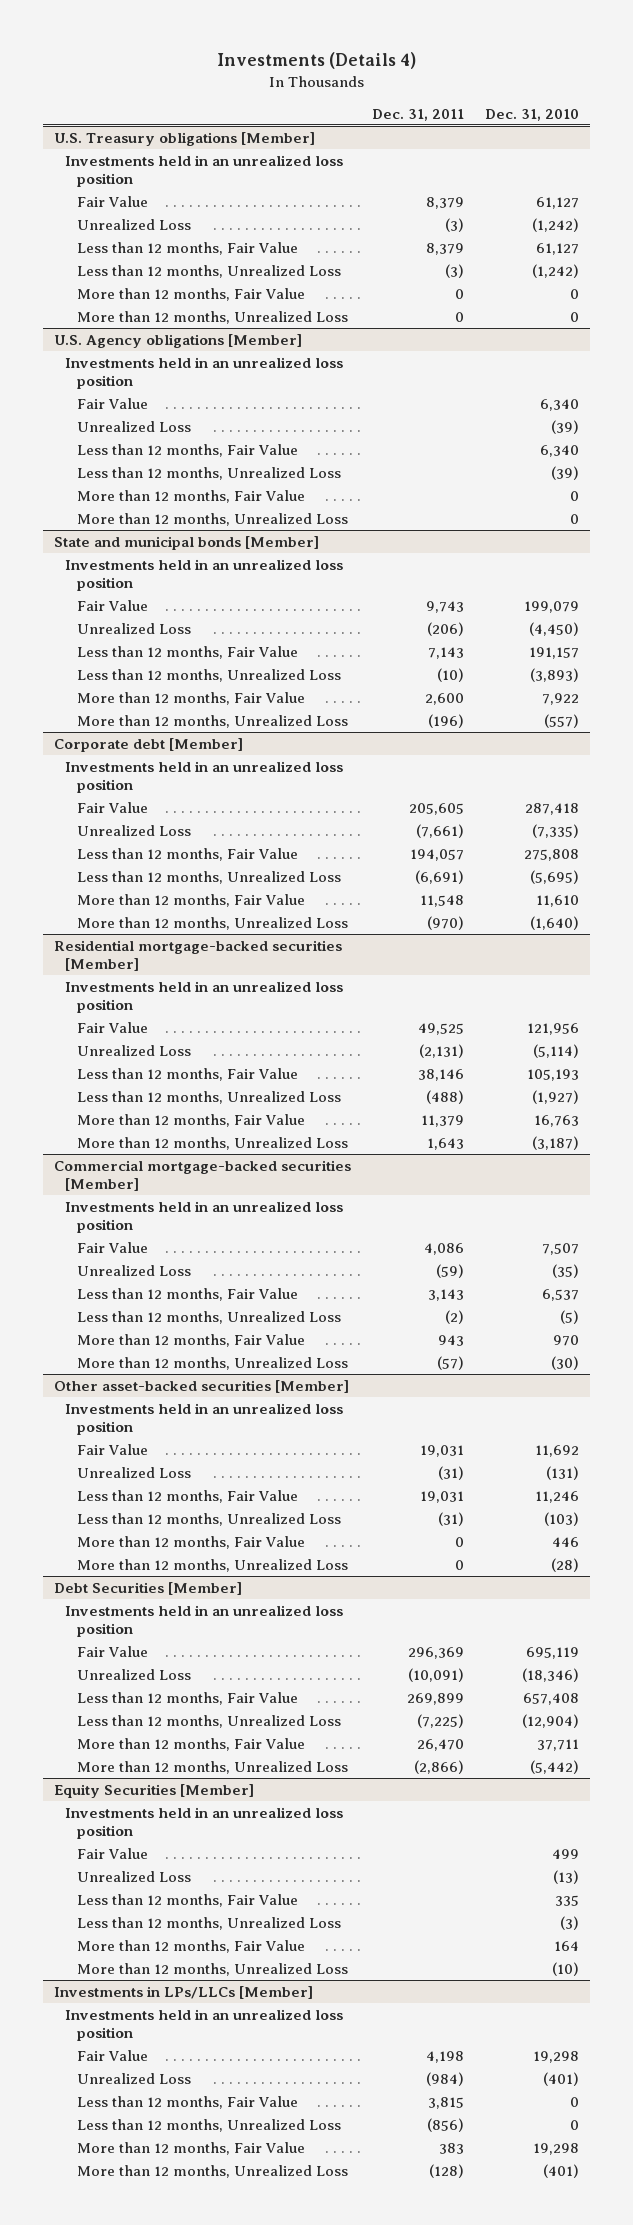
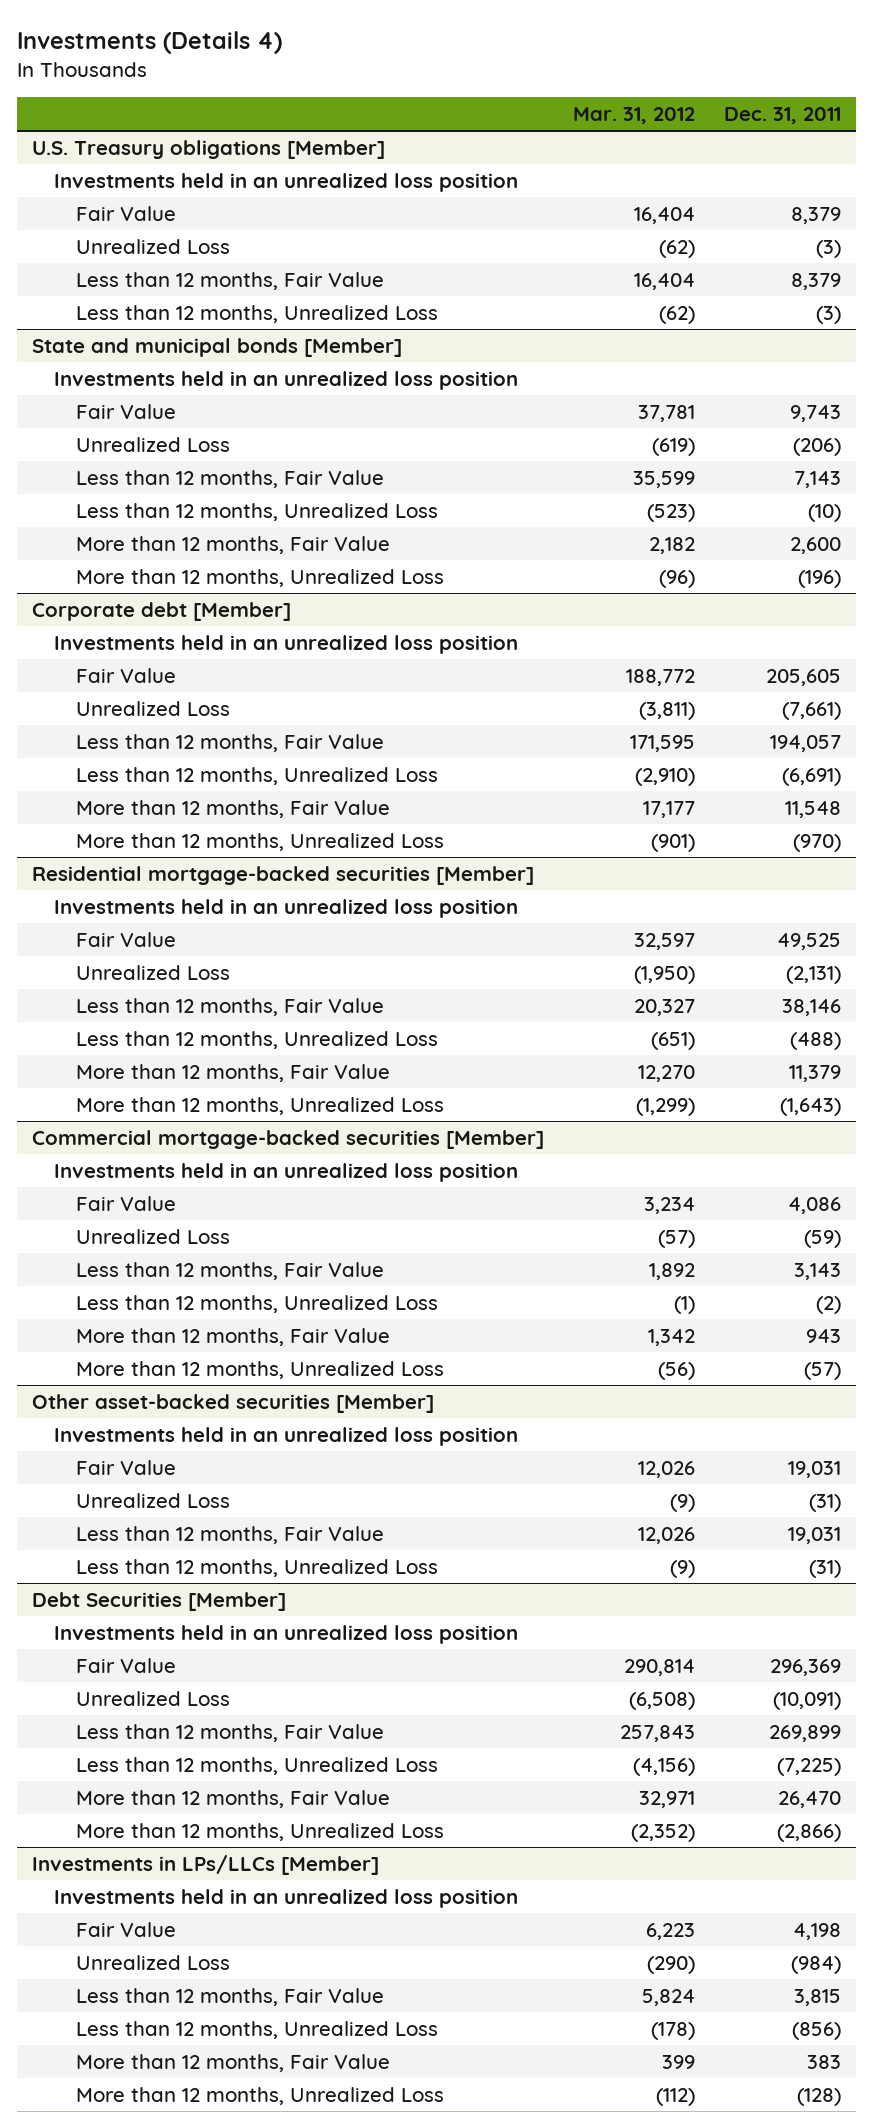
- | Dec. 31, 2011 | Dec. 31, 2010
+ | Mar. 31, 2012 | Dec. 31, 2011
@ U.S. Treasury obligations [Member]
- More than 12 months, Fair Value | 0 | 0
- More than 12 months, Unrealized Loss | 0 | 0
- U.S. Agency obligations [Member]
- Investments held in an unrealized loss position
- Fair Value | | 6,340
- Unrealized Loss | | (39)
- Less than 12 months, Fair Value | | 6,340
- Less than 12 months, Unrealized Loss | | (39)
- More than 12 months, Fair Value | | 0
- More than 12 months, Unrealized Loss | | 0
@ Residential mortgage-backed securities [Member]
- More than 12 months, Unrealized Loss | 1,643 | (3,187)
+ More than 12 months, Unrealized Loss | (1,299) | (1,643)
@ Other asset-backed securities [Member]
- More than 12 months, Fair Value | 0 | 446
- More than 12 months, Unrealized Loss | 0 | (28)
- Equity Securities [Member]
- Investments held in an unrealized loss position
- Fair Value | | 499
- Unrealized Loss | | (13)
- Less than 12 months, Fair Value | | 335
- Less than 12 months, Unrealized Loss | | (3)
- More than 12 months, Fair Value | | 164
- More than 12 months, Unrealized Loss | | (10)

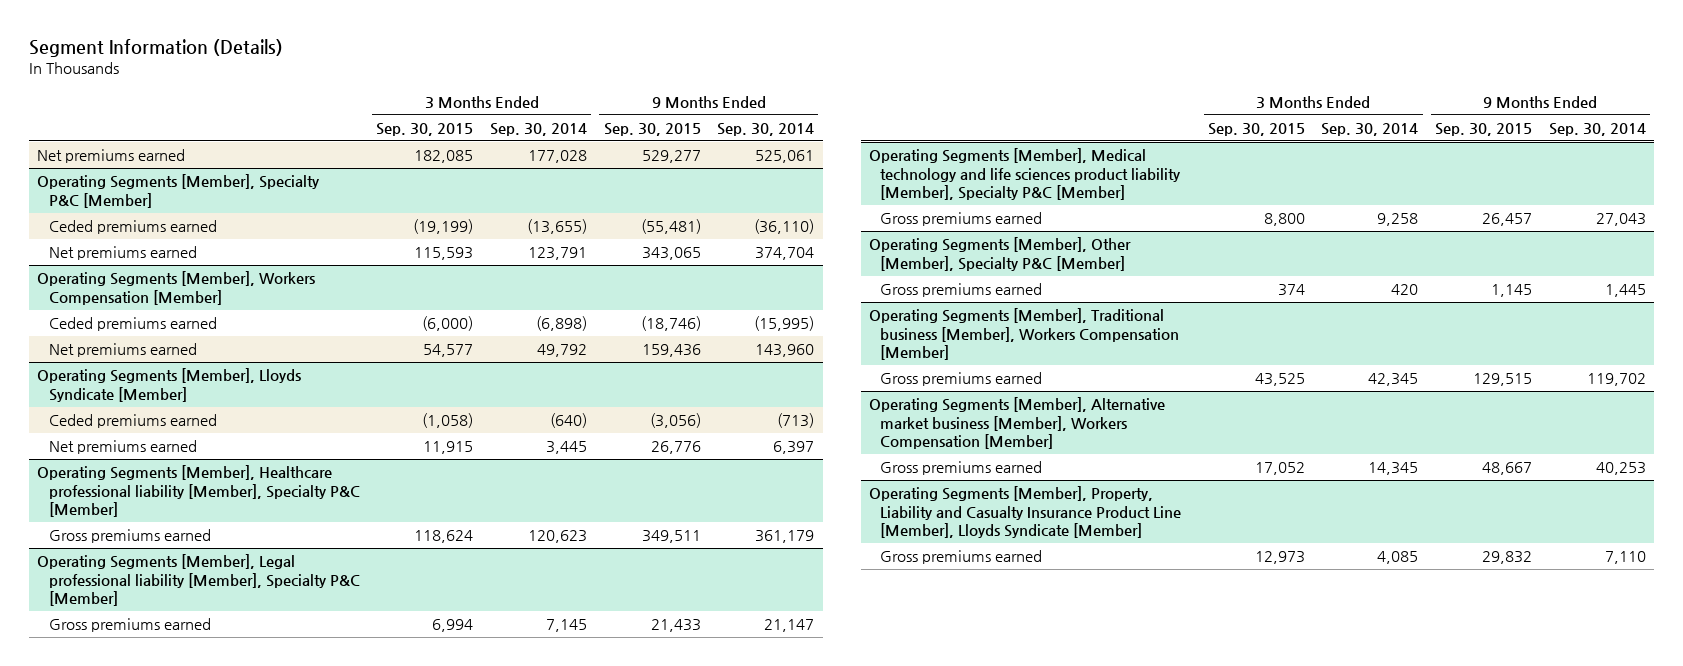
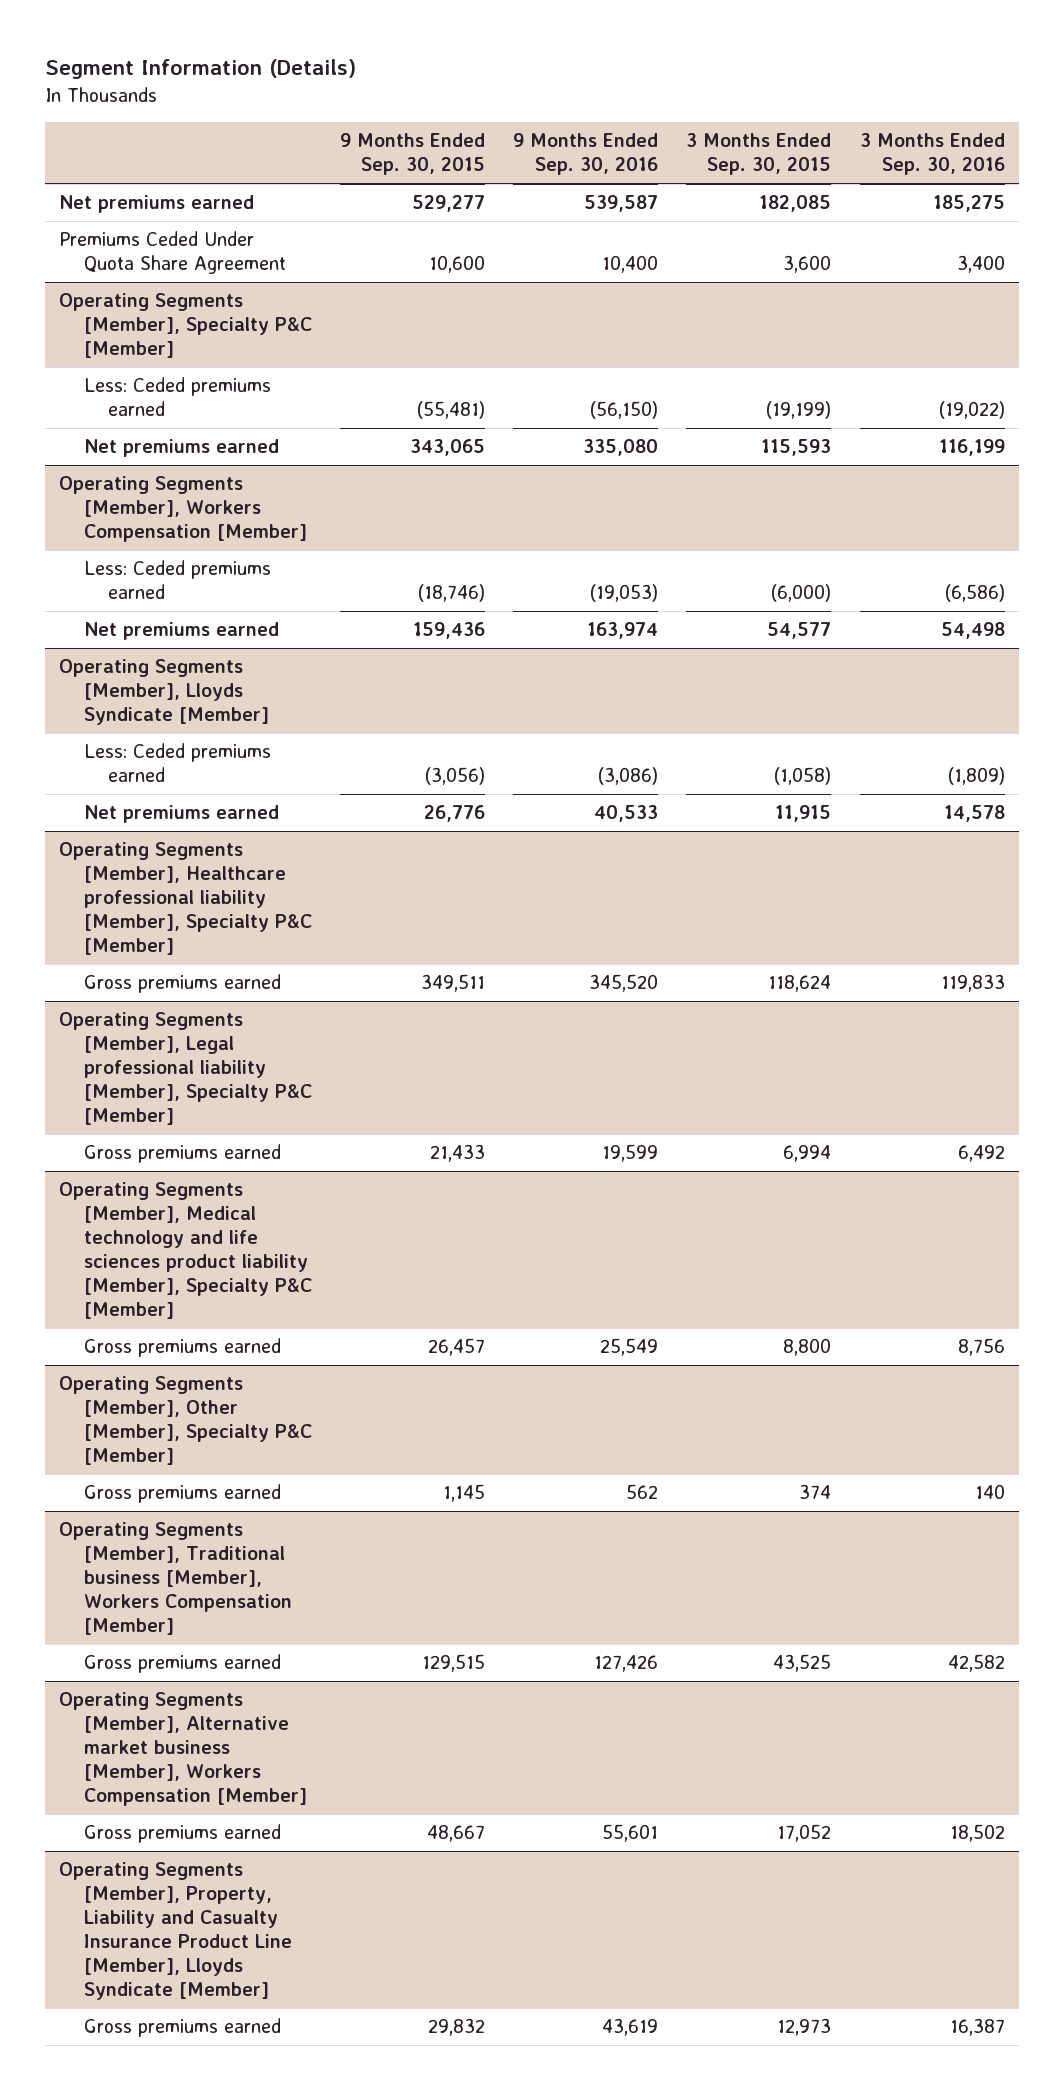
- | 3 Months Ended Sep. 30, 2015 | 3 Months Ended Sep. 30, 2014 | 9 Months Ended Sep. 30, 2015 | 9 Months Ended Sep. 30, 2014
+ | 9 Months Ended Sep. 30, 2015 | 9 Months Ended Sep. 30, 2016 | 3 Months Ended Sep. 30, 2015 | 3 Months Ended Sep. 30, 2016
+ Premiums Ceded Under Quota Share Agreement | 10,600 | 10,400 | 3,600 | 3,400
@ Operating Segments [Member], Specialty P&C [Member]
- Ceded premiums earned | (19,199) | (13,655) | (55,481) | (36,110)
+ Less: Ceded premiums earned | (55,481) | (56,150) | (19,199) | (19,022)
@ Operating Segments [Member], Workers Compensation [Member]
- Ceded premiums earned | (6,000) | (6,898) | (18,746) | (15,995)
+ Less: Ceded premiums earned | (18,746) | (19,053) | (6,000) | (6,586)
@ Operating Segments [Member], Lloyds Syndicate [Member]
- Ceded premiums earned | (1,058) | (640) | (3,056) | (713)
+ Less: Ceded premiums earned | (3,056) | (3,086) | (1,058) | (1,809)

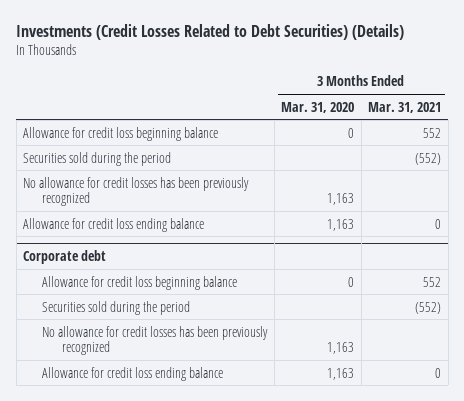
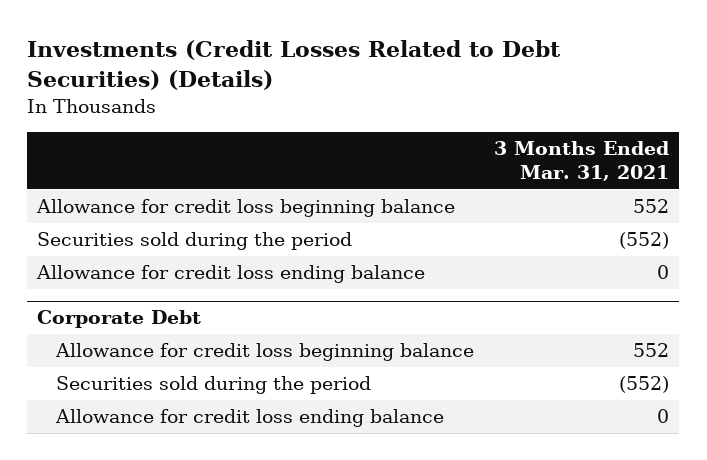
- | 3 Months Ended Mar. 31, 2020 | 3 Months Ended Mar. 31, 2021
+ | 3 Months Ended Mar. 31, 2021
- No allowance for credit losses has been previously recognized | 1,163 |
- Corporate debt
+ Corporate Debt
- No allowance for credit losses has been previously recognized | 1,163 |

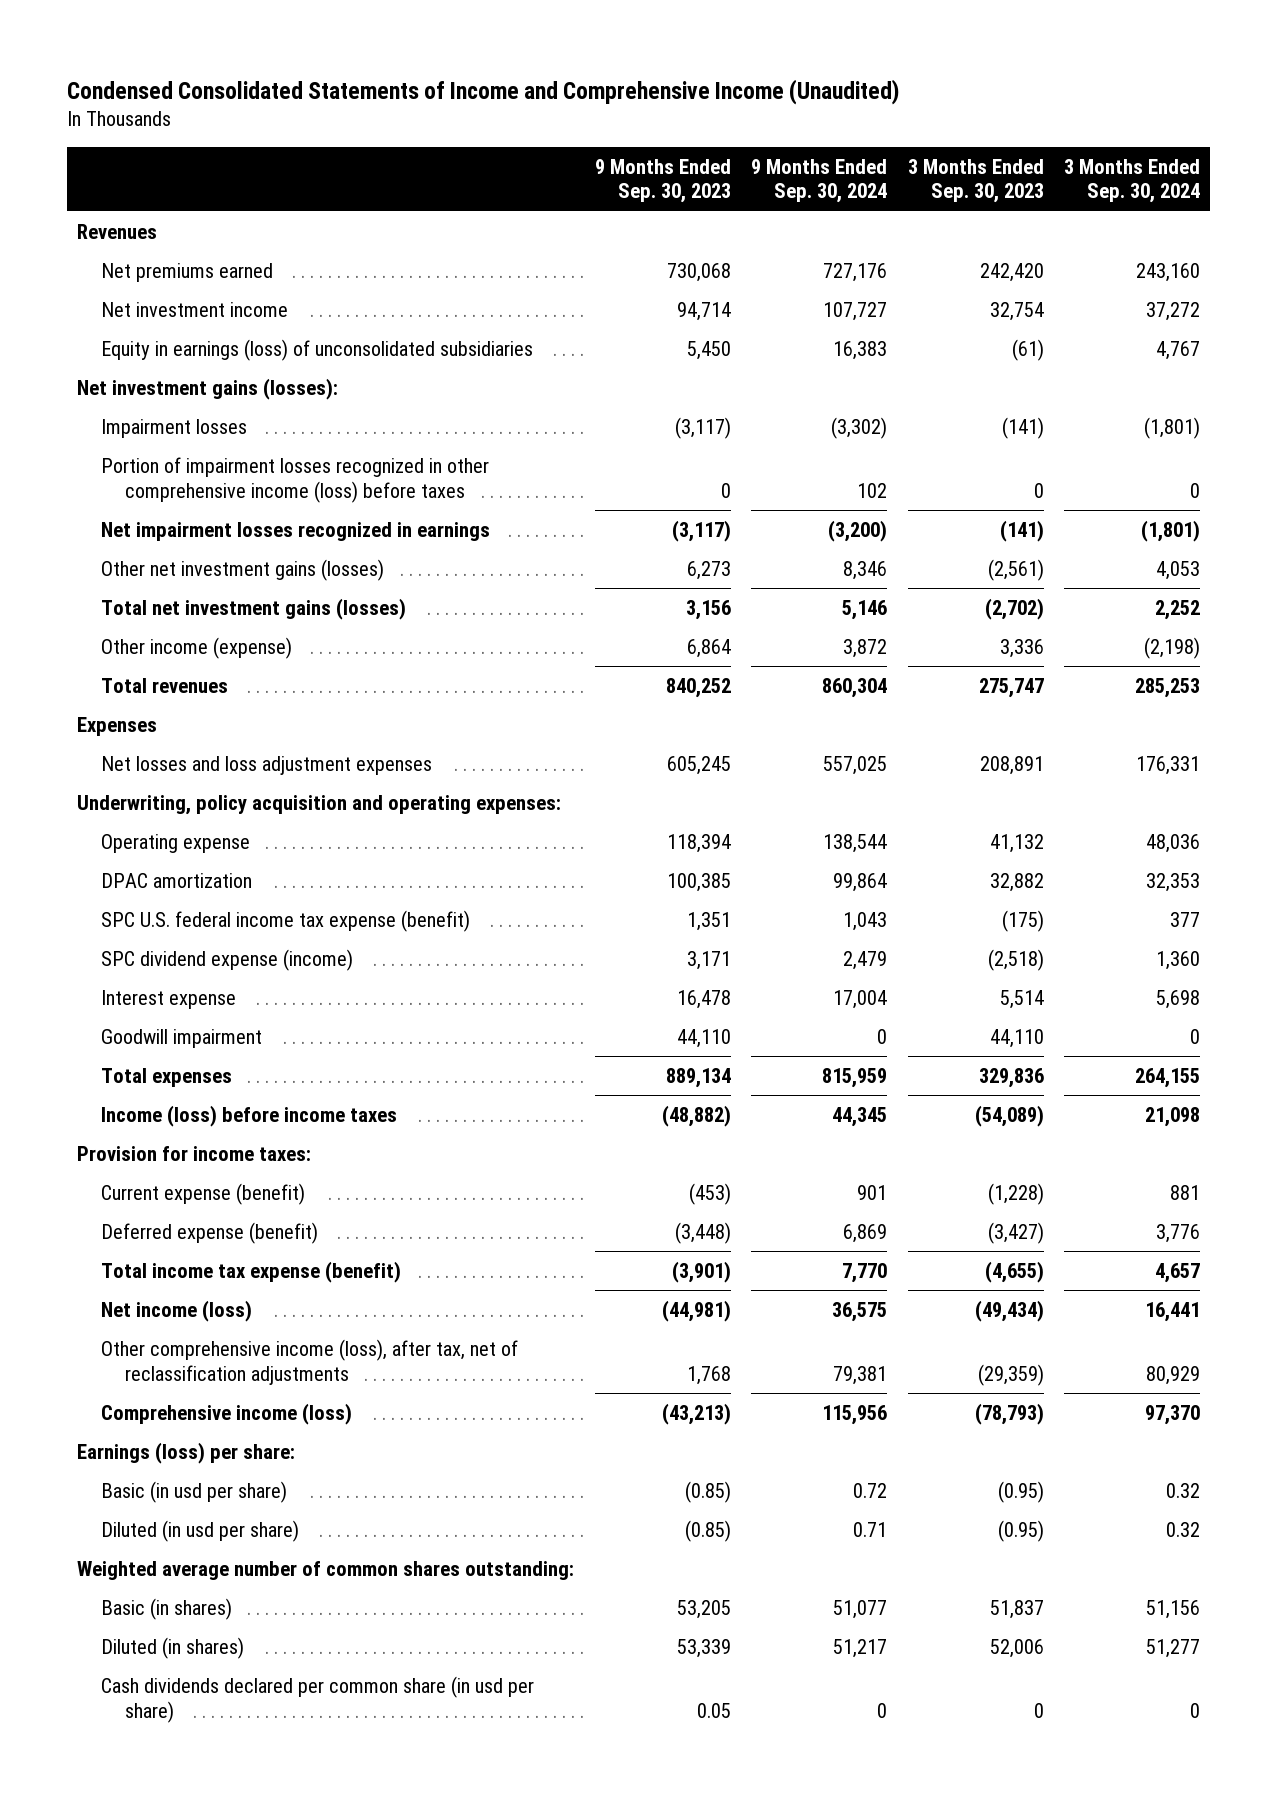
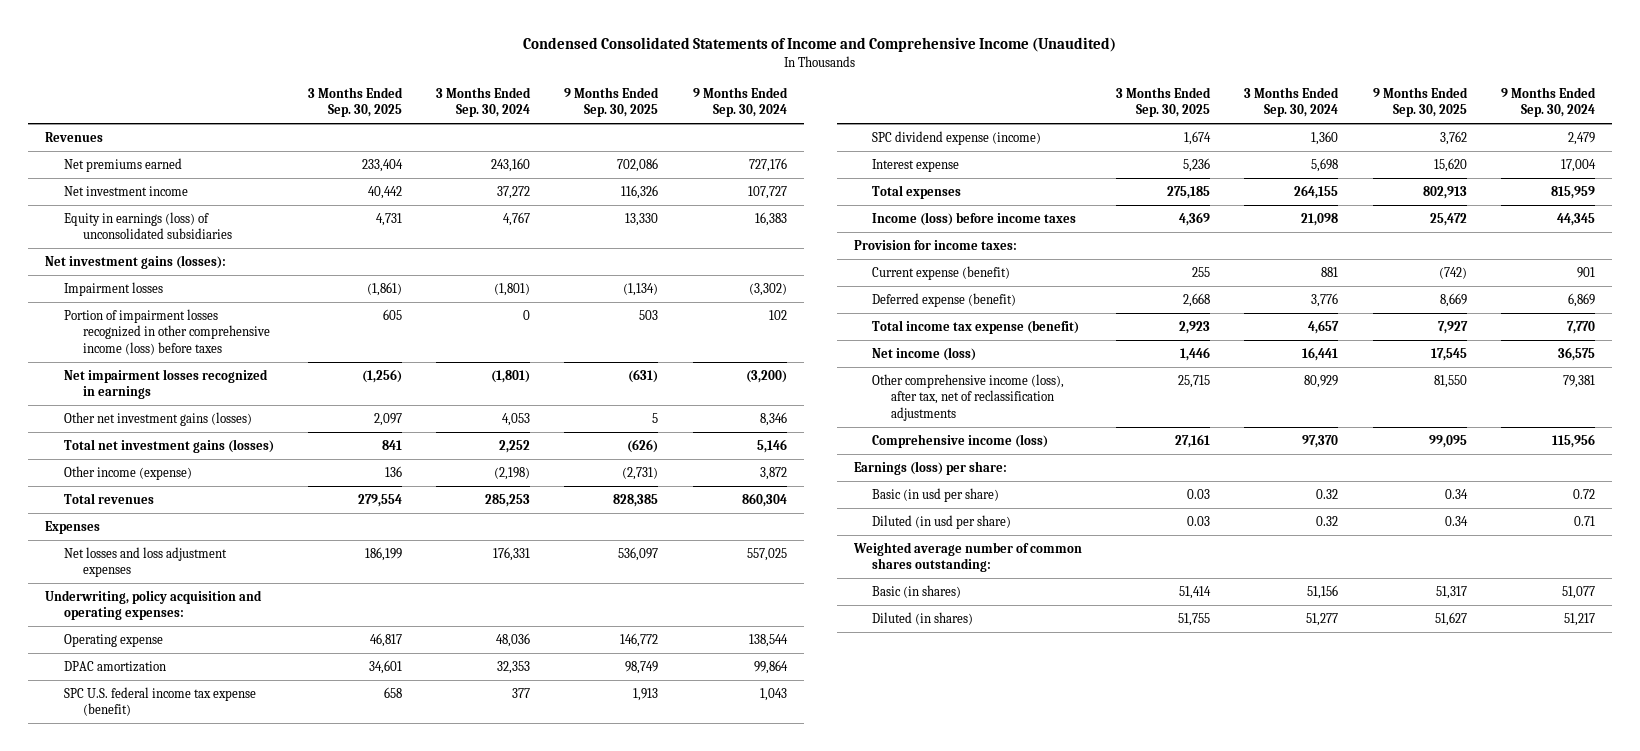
- | 9 Months Ended Sep. 30, 2023 | 9 Months Ended Sep. 30, 2024 | 3 Months Ended Sep. 30, 2023 | 3 Months Ended Sep. 30, 2024
+ | 3 Months Ended Sep. 30, 2025 | 3 Months Ended Sep. 30, 2024 | 9 Months Ended Sep. 30, 2025 | 9 Months Ended Sep. 30, 2024
- Goodwill impairment | 44,110 | 0 | 44,110 | 0
- Cash dividends declared per common share (in usd per share) | 0.05 | 0 | 0 | 0

